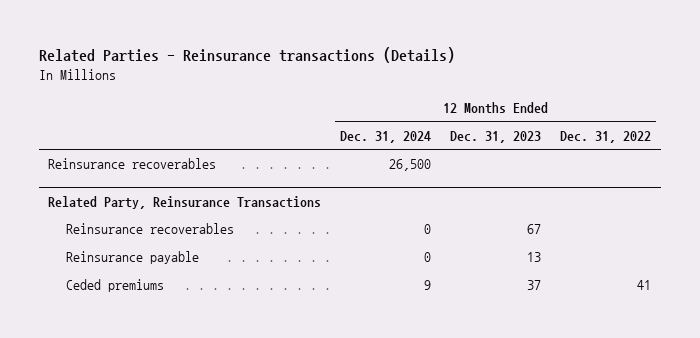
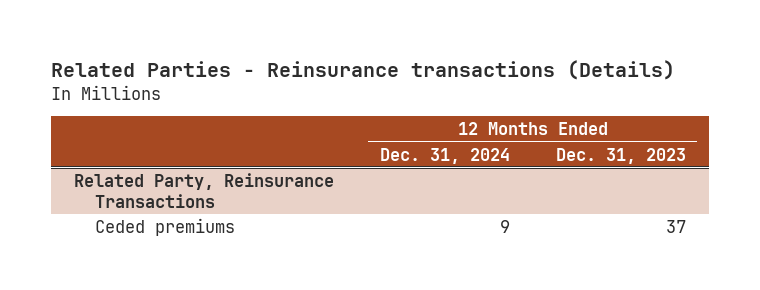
- | 12 Months Ended Dec. 31, 2024 | 12 Months Ended Dec. 31, 2023 | 12 Months Ended Dec. 31, 2022
+ | 12 Months Ended Dec. 31, 2024 | 12 Months Ended Dec. 31, 2023
- Reinsurance recoverables | 26,500 | |
@ Related Party, Reinsurance Transactions
- Reinsurance recoverables | 0 | 67 |
- Reinsurance payable | 0 | 13 |

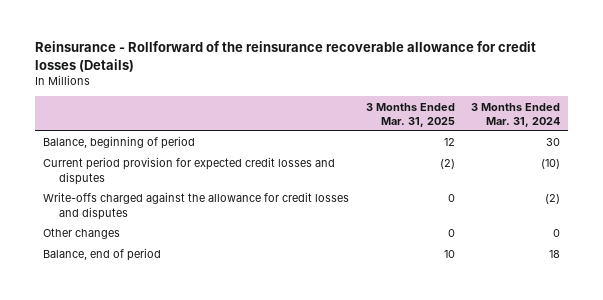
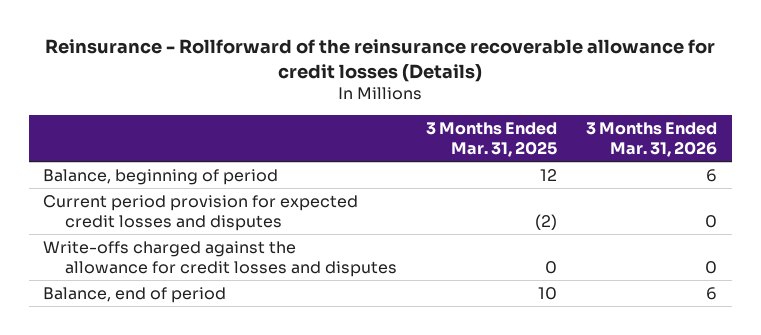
- | 3 Months Ended Mar. 31, 2025 | 3 Months Ended Mar. 31, 2024
+ | 3 Months Ended Mar. 31, 2025 | 3 Months Ended Mar. 31, 2026
- Other changes | 0 | 0

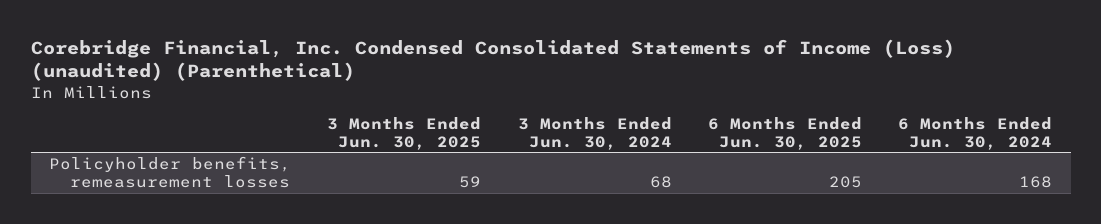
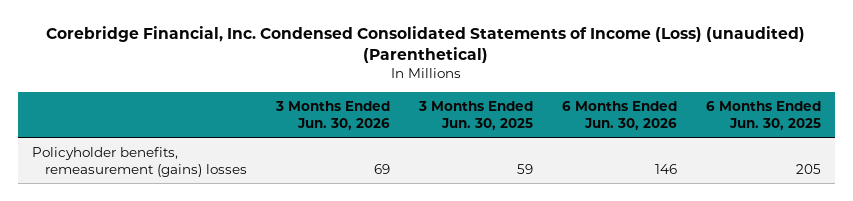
- | 3 Months Ended Jun. 30, 2025 | 3 Months Ended Jun. 30, 2024 | 6 Months Ended Jun. 30, 2025 | 6 Months Ended Jun. 30, 2024
+ | 3 Months Ended Jun. 30, 2026 | 3 Months Ended Jun. 30, 2025 | 6 Months Ended Jun. 30, 2026 | 6 Months Ended Jun. 30, 2025
- Policyholder benefits, remeasurement losses | 59 | 68 | 205 | 168
+ Policyholder benefits, remeasurement (gains) losses | 69 | 59 | 146 | 205

